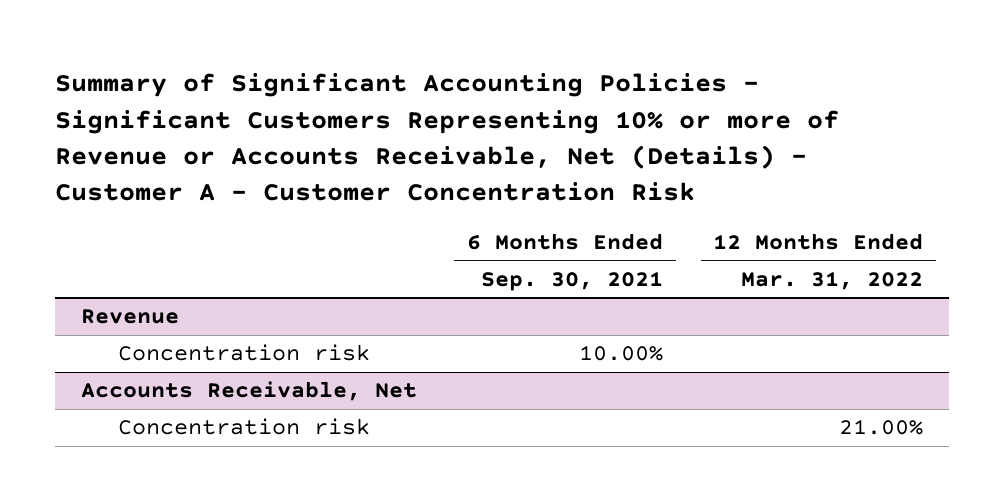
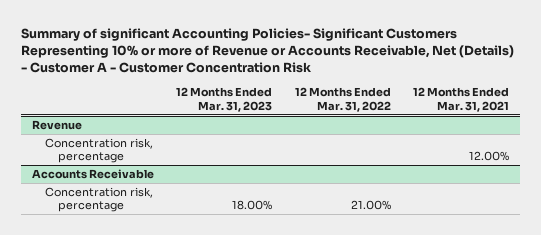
- Summary of Significant Accounting Policies - Significant Customers Representing 10% or more of Revenue or Accounts Receivable, Net (Details) - Customer A - Customer Concentration Risk
+ Summary of significant Accounting Policies- Significant Customers Representing 10% or more of Revenue or Accounts Receivable, Net (Details) - Customer A - Customer Concentration Risk
- | 6 Months Ended Sep. 30, 2021 | 12 Months Ended Mar. 31, 2022
+ | 12 Months Ended Mar. 31, 2023 | 12 Months Ended Mar. 31, 2022 | 12 Months Ended Mar. 31, 2021
@ Revenue
- Concentration risk | 10.00% |
- Accounts Receivable, Net
- Concentration risk | | 21.00%
@ Revenue
+ Concentration risk, percentage | | | 12.00%
+ Accounts Receivable
+ Concentration risk, percentage | 18.00% | 21.00% |

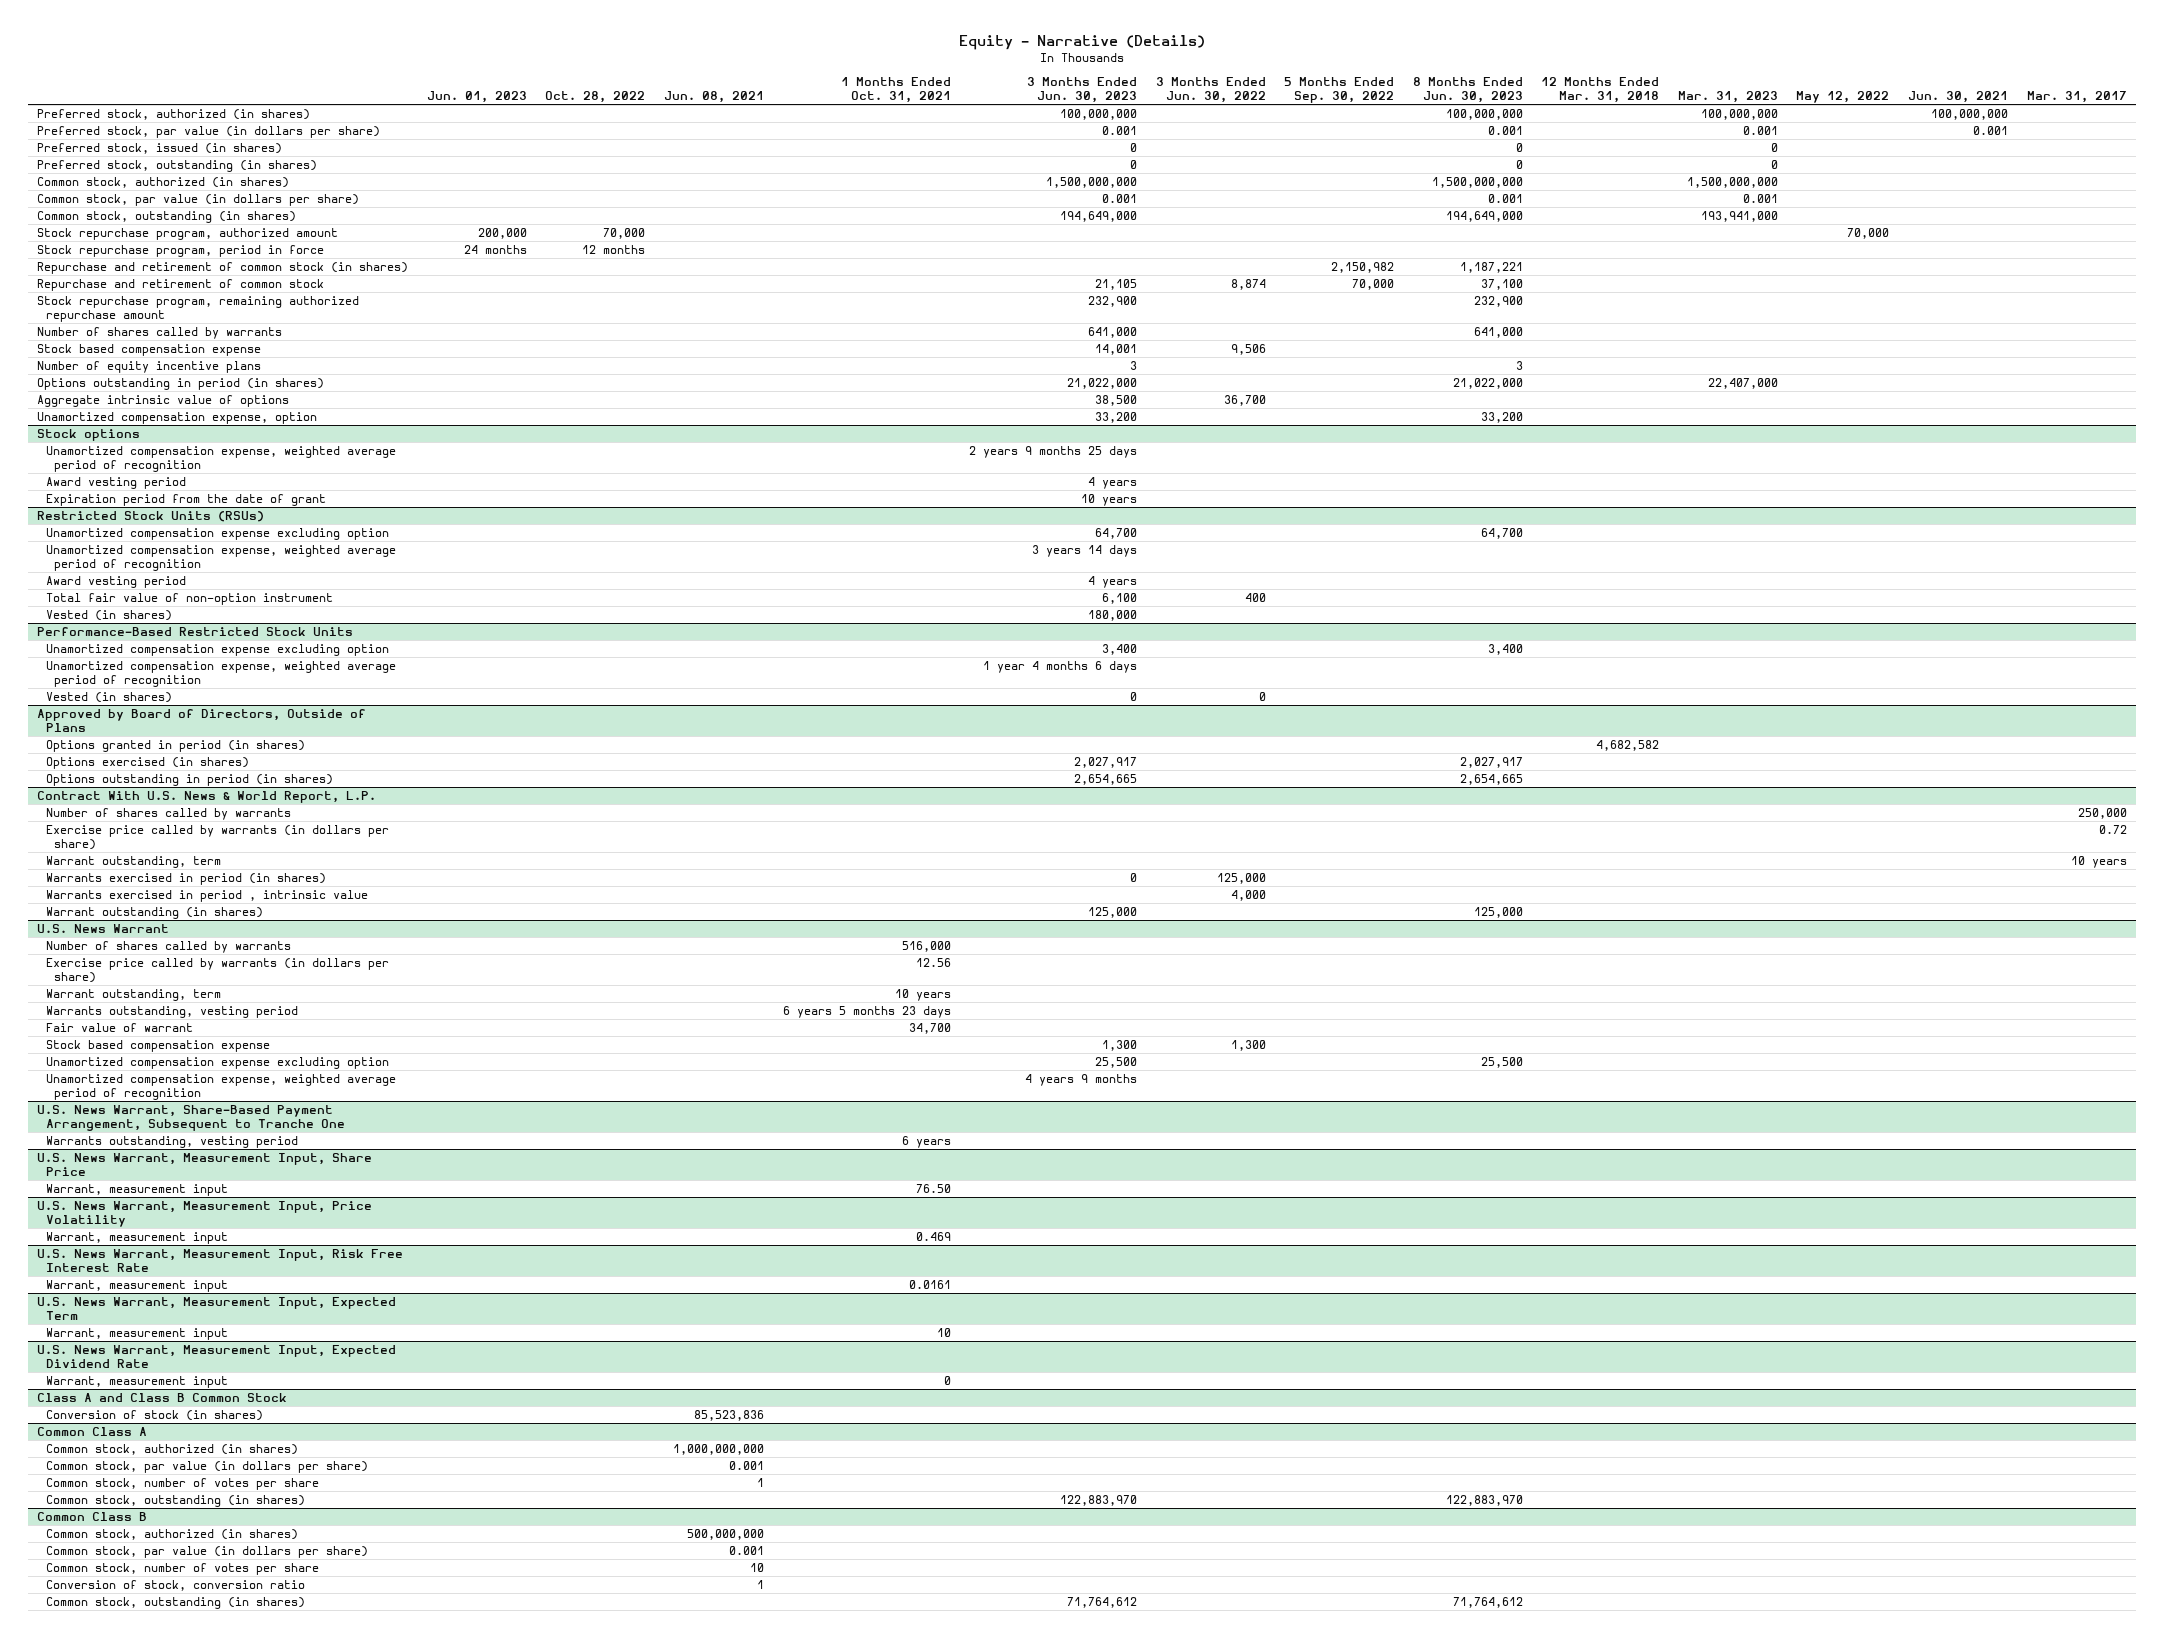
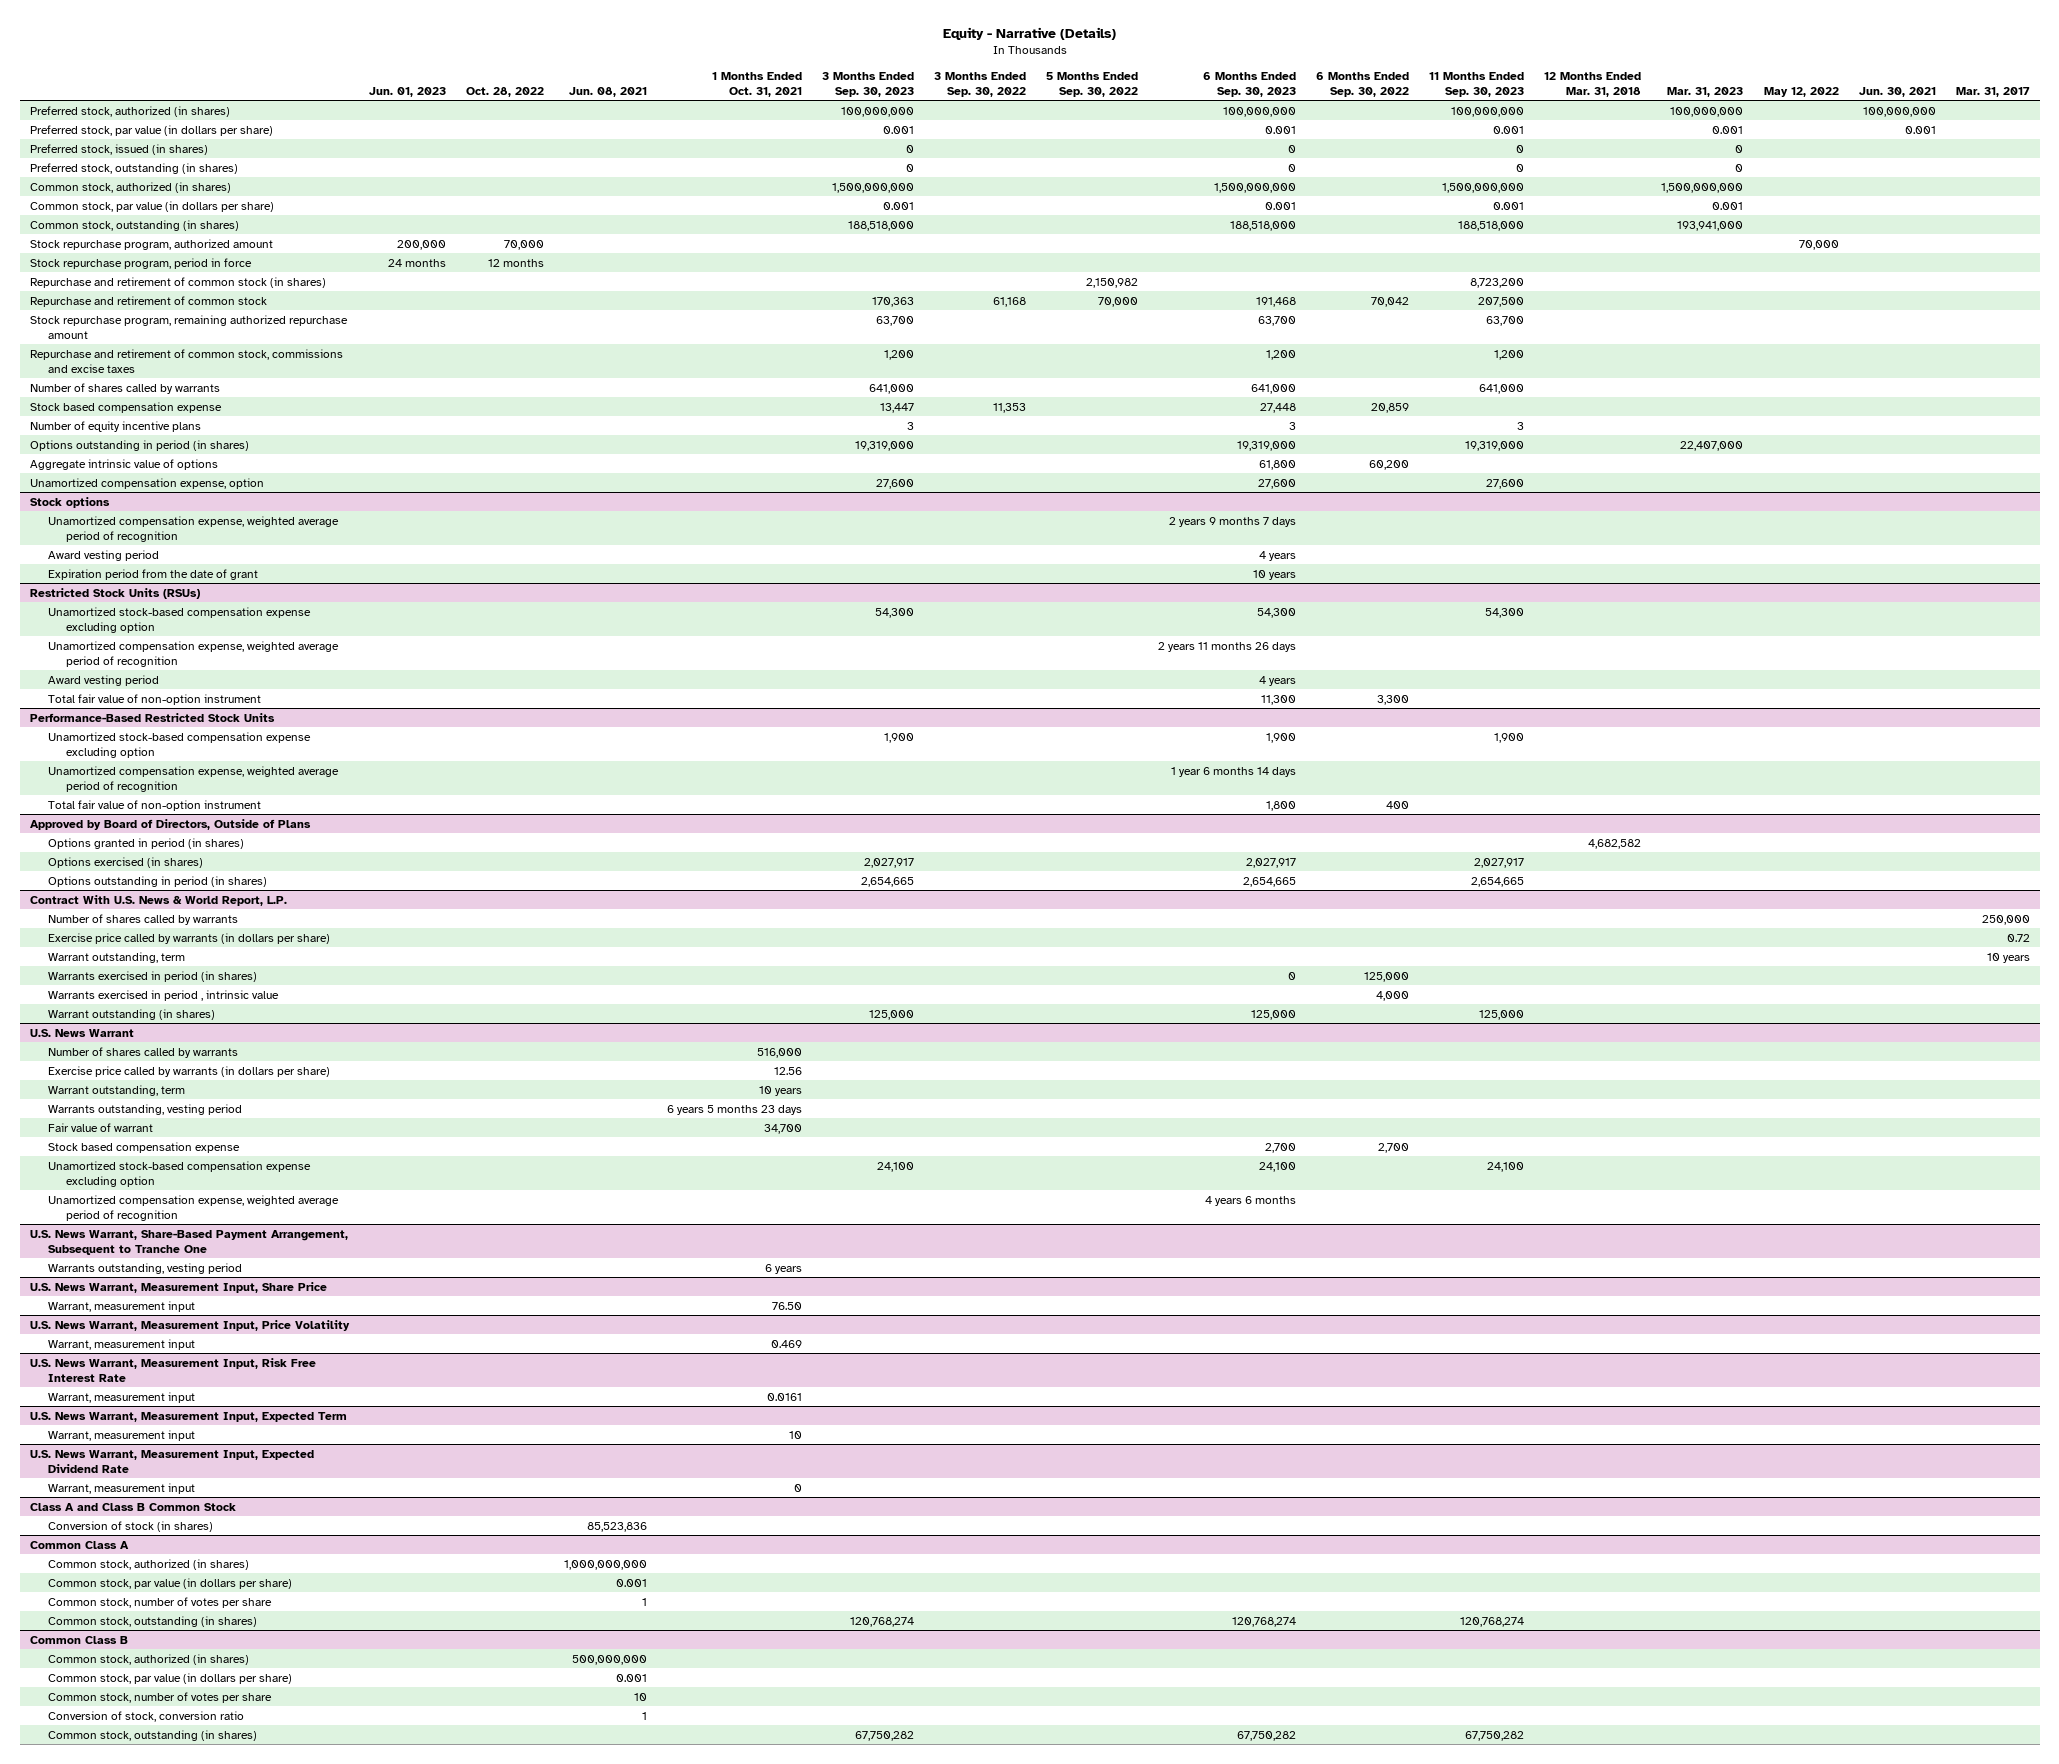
- | Jun. 01, 2023 | Oct. 28, 2022 | Jun. 08, 2021 | 1 Months Ended Oct. 31, 2021 | 3 Months Ended Jun. 30, 2023 | 3 Months Ended Jun. 30, 2022 | 5 Months Ended Sep. 30, 2022 | 8 Months Ended Jun. 30, 2023 | 12 Months Ended Mar. 31, 2018 | Mar. 31, 2023 | May 12, 2022 | Jun. 30, 2021 | Mar. 31, 2017
+ | Jun. 01, 2023 | Oct. 28, 2022 | Jun. 08, 2021 | 1 Months Ended Oct. 31, 2021 | 3 Months Ended Sep. 30, 2023 | 3 Months Ended Sep. 30, 2022 | 5 Months Ended Sep. 30, 2022 | 6 Months Ended Sep. 30, 2023 | 6 Months Ended Sep. 30, 2022 | 11 Months Ended Sep. 30, 2023 | 12 Months Ended Mar. 31, 2018 | Mar. 31, 2023 | May 12, 2022 | Jun. 30, 2021 | Mar. 31, 2017
+ Repurchase and retirement of common stock, commissions and excise taxes | | | | | 1,200 | | | 1,200 | | 1,200 | | | | |
@ Restricted Stock Units (RSUs)
- Unamortized compensation expense excluding option | | | | | 64,700 | | | 64,700 | | | | |
+ Unamortized stock-based compensation expense excluding option | | | | | 54,300 | | | 54,300 | | 54,300 | | | | |
- Vested (in shares) | | | | | 180,000 | | | | | | | |
@ Performance-Based Restricted Stock Units
- Unamortized compensation expense excluding option | | | | | 3,400 | | | 3,400 | | | | |
+ Unamortized stock-based compensation expense excluding option | | | | | 1,900 | | | 1,900 | | 1,900 | | | | |
- Vested (in shares) | | | | | 0 | 0 | | | | | | |
+ Total fair value of non-option instrument | | | | | | | | 1,800 | 400 | | | | | |
@ U.S. News Warrant
- Unamortized compensation expense excluding option | | | | | 25,500 | | | 25,500 | | | | |
+ Unamortized stock-based compensation expense excluding option | | | | | 24,100 | | | 24,100 | | 24,100 | | | | |

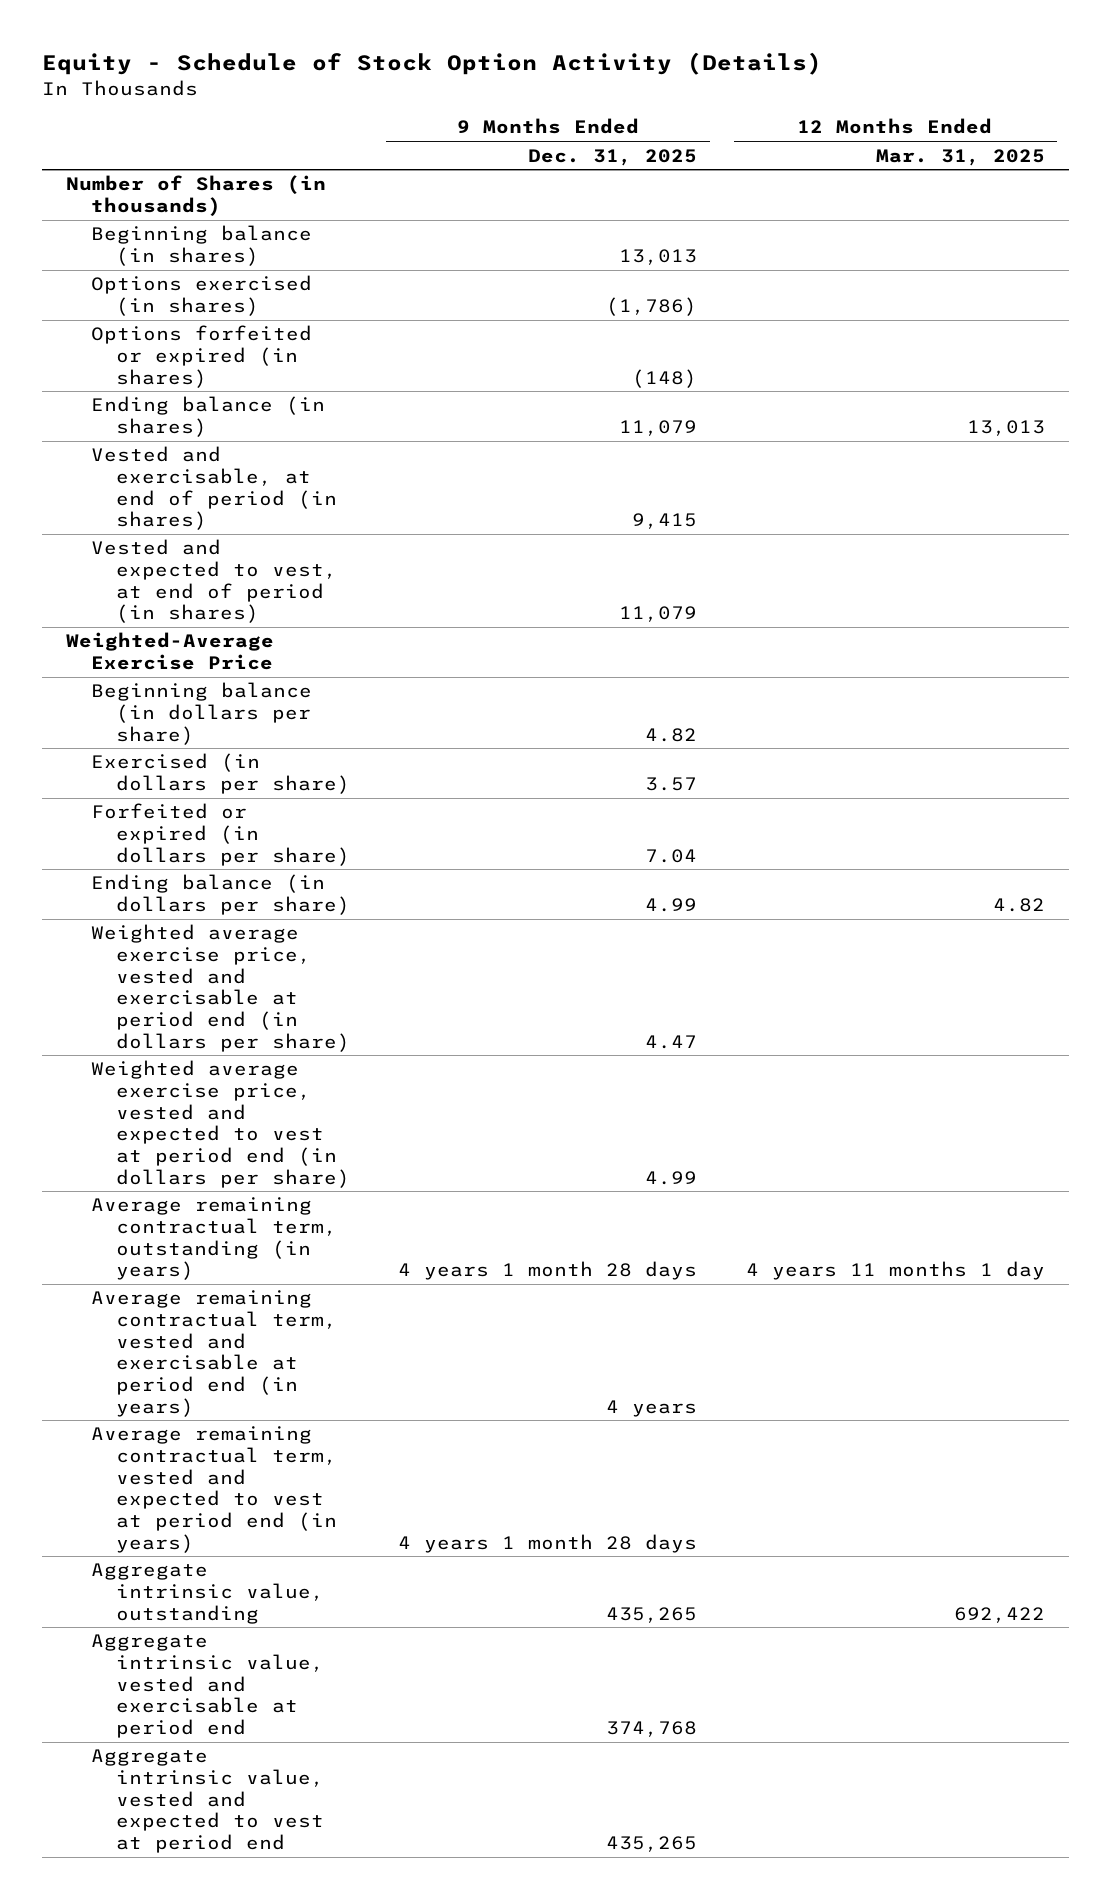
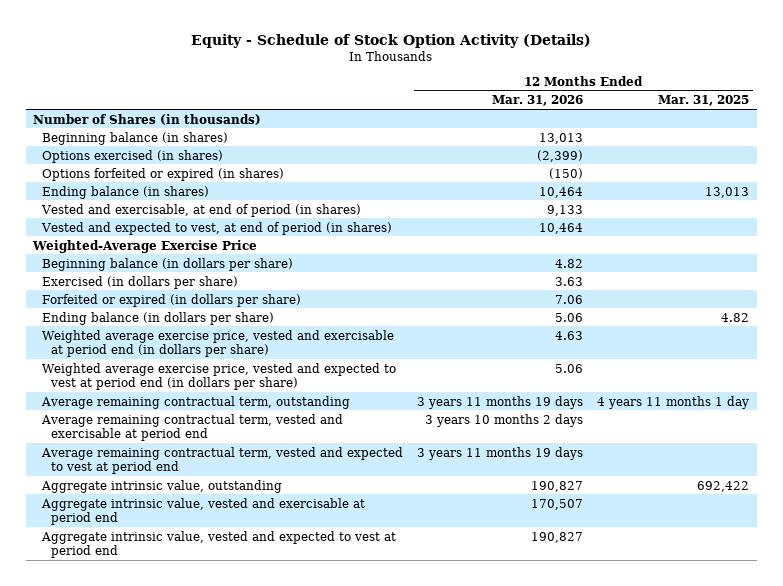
- | 9 Months Ended Dec. 31, 2025 | 12 Months Ended Mar. 31, 2025
+ | 12 Months Ended Mar. 31, 2026 | 12 Months Ended Mar. 31, 2025
- Average remaining contractual term, outstanding (in years) | 4 years 1 month 28 days | 4 years 11 months 1 day
- Average remaining contractual term, vested and exercisable at period end (in years) | 4 years |
- Average remaining contractual term, vested and expected to vest at period end (in years) | 4 years 1 month 28 days |
+ Average remaining contractual term, outstanding | 3 years 11 months 19 days | 4 years 11 months 1 day
+ Average remaining contractual term, vested and exercisable at period end | 3 years 10 months 2 days |
+ Average remaining contractual term, vested and expected to vest at period end | 3 years 11 months 19 days |

